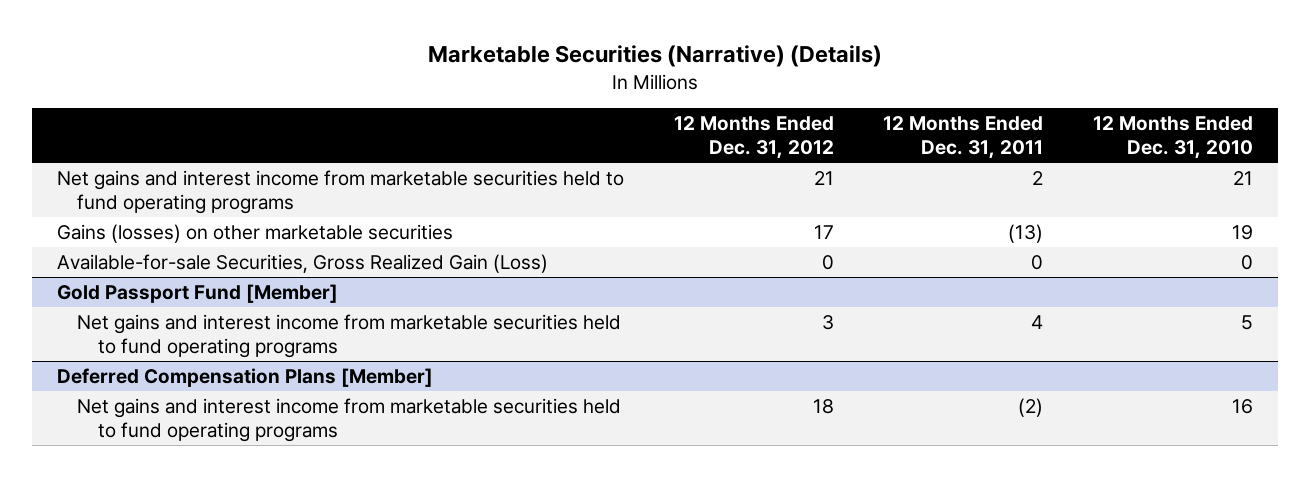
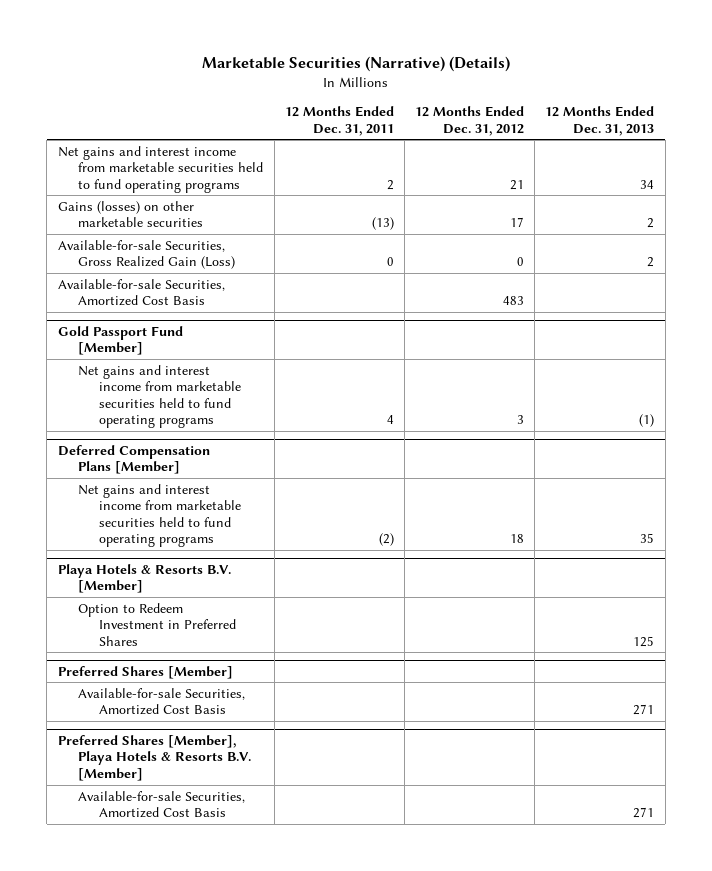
- | 12 Months Ended Dec. 31, 2012 | 12 Months Ended Dec. 31, 2011 | 12 Months Ended Dec. 31, 2010
+ | 12 Months Ended Dec. 31, 2011 | 12 Months Ended Dec. 31, 2012 | 12 Months Ended Dec. 31, 2013
+ Available-for-sale Securities, Amortized Cost Basis | | 483 |
+ Playa Hotels & Resorts B.V. [Member]
+ Option to Redeem Investment in Preferred Shares | | | 125
+ Preferred Shares [Member]
+ Available-for-sale Securities, Amortized Cost Basis | | | 271
+ Preferred Shares [Member], Playa Hotels & Resorts B.V. [Member]
+ Available-for-sale Securities, Amortized Cost Basis | | | 271

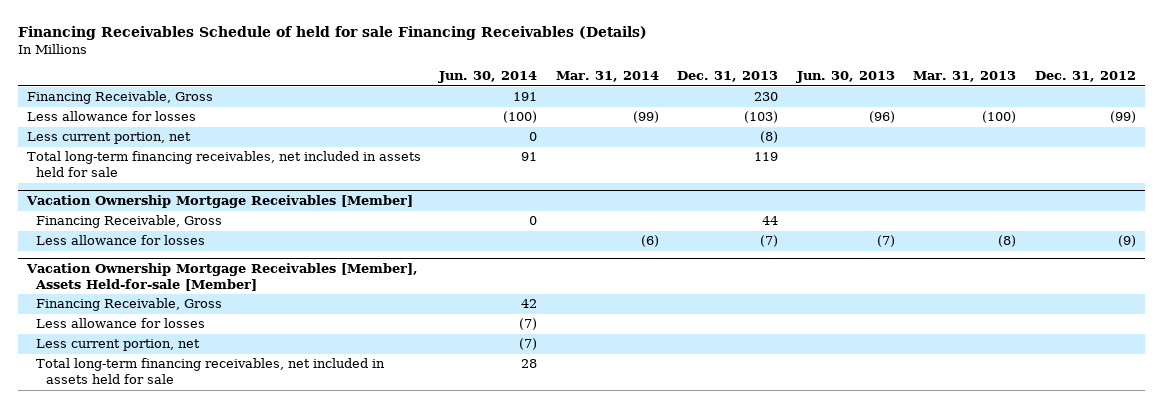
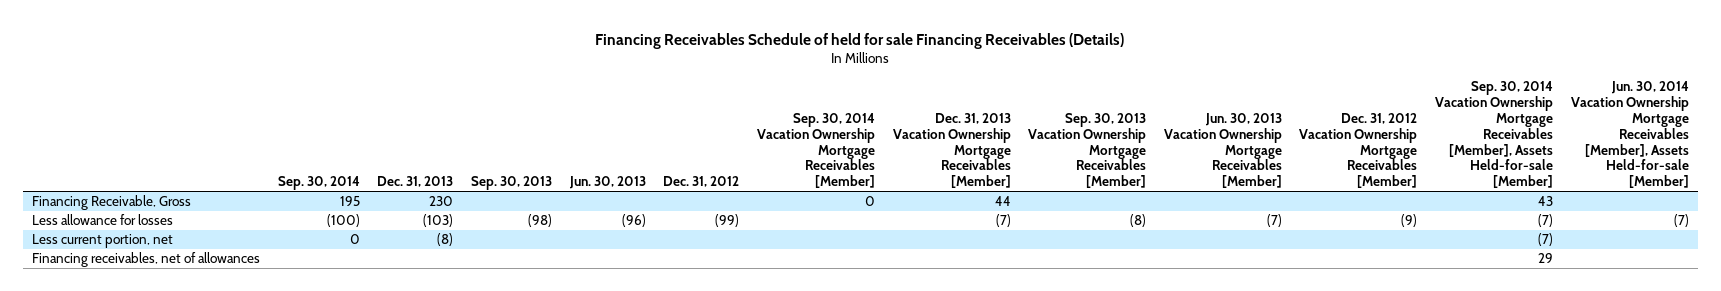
- | Jun. 30, 2014 | Mar. 31, 2014 | Dec. 31, 2013 | Jun. 30, 2013 | Mar. 31, 2013 | Dec. 31, 2012
+ | Sep. 30, 2014 | Dec. 31, 2013 | Sep. 30, 2013 | Jun. 30, 2013 | Dec. 31, 2012 | Sep. 30, 2014 Vacation Ownership Mortgage Receivables [Member] | Dec. 31, 2013 Vacation Ownership Mortgage Receivables [Member] | Sep. 30, 2013 Vacation Ownership Mortgage Receivables [Member] | Jun. 30, 2013 Vacation Ownership Mortgage Receivables [Member] | Dec. 31, 2012 Vacation Ownership Mortgage Receivables [Member] | Sep. 30, 2014 Vacation Ownership Mortgage Receivables [Member], Assets Held-for-sale [Member] | Jun. 30, 2014 Vacation Ownership Mortgage Receivables [Member], Assets Held-for-sale [Member]
- Total long-term financing receivables, net included in assets held for sale | 91 | | 119 | | |
- Vacation Ownership Mortgage Receivables [Member]
- Financing Receivable, Gross | 0 | | 44 | | |
- Less allowance for losses | | (6) | (7) | (7) | (8) | (9)
- Vacation Ownership Mortgage Receivables [Member], Assets Held-for-sale [Member]
- Financing Receivable, Gross | 42 | | | | |
- Less allowance for losses | (7) | | | | |
- Less current portion, net | (7) | | | | |
- Total long-term financing receivables, net included in assets held for sale | 28 | | | | |
+ Financing receivables, net of allowances | | | | | | | | | | | 29 |

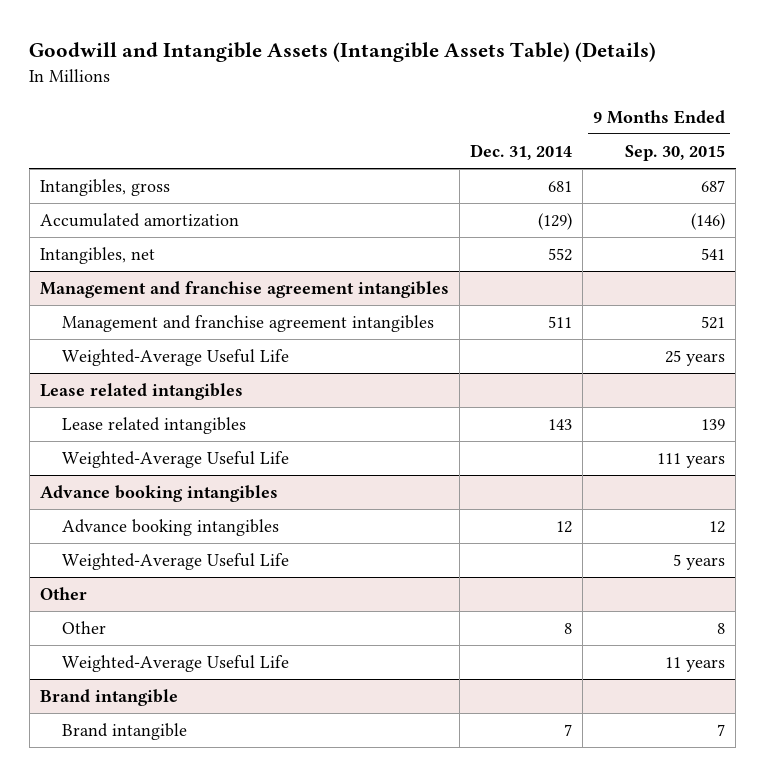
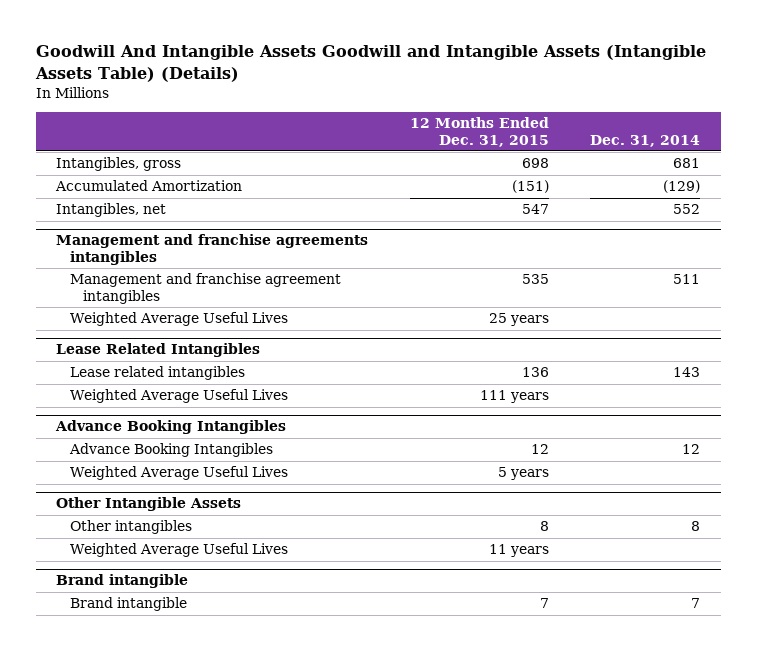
- Goodwill and Intangible Assets (Intangible Assets Table) (Details)
+ Goodwill And Intangible Assets Goodwill and Intangible Assets (Intangible Assets Table) (Details)
- | Dec. 31, 2014 | 9 Months Ended Sep. 30, 2015
+ | 12 Months Ended Dec. 31, 2015 | Dec. 31, 2014
- Accumulated amortization | (129) | (146)
+ Accumulated Amortization | (151) | (129)
- Management and franchise agreement intangibles
+ Management and franchise agreements intangibles
- Weighted-Average Useful Life | | 25 years
- Lease related intangibles
+ Weighted Average Useful Lives | 25 years |
+ Lease Related Intangibles
- Weighted-Average Useful Life | | 111 years
- Advance booking intangibles
- Advance booking intangibles | 12 | 12
- Weighted-Average Useful Life | | 5 years
- Other
- Other | 8 | 8
- Weighted-Average Useful Life | | 11 years
+ Weighted Average Useful Lives | 111 years |
+ Advance Booking Intangibles
+ Advance Booking Intangibles | 12 | 12
+ Weighted Average Useful Lives | 5 years |
+ Other Intangible Assets
+ Other intangibles | 8 | 8
+ Weighted Average Useful Lives | 11 years |

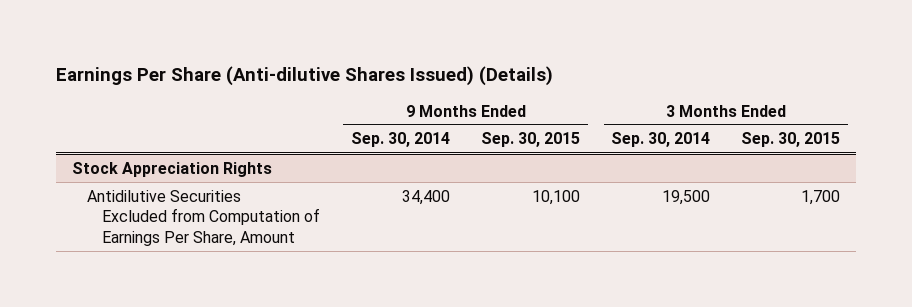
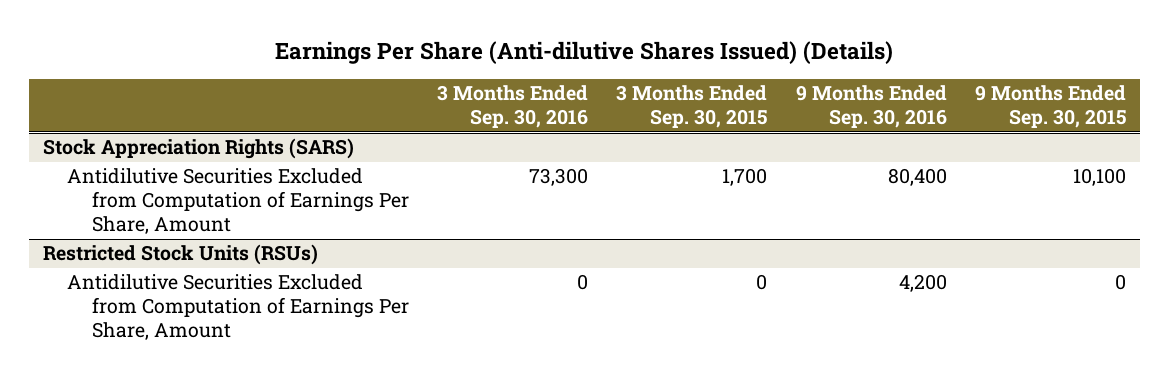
- | 9 Months Ended Sep. 30, 2014 | 9 Months Ended Sep. 30, 2015 | 3 Months Ended Sep. 30, 2014 | 3 Months Ended Sep. 30, 2015
+ | 3 Months Ended Sep. 30, 2016 | 3 Months Ended Sep. 30, 2015 | 9 Months Ended Sep. 30, 2016 | 9 Months Ended Sep. 30, 2015
- Stock Appreciation Rights
+ Stock Appreciation Rights (SARS)
+ Restricted Stock Units (RSUs)
+ Antidilutive Securities Excluded from Computation of Earnings Per Share, Amount | 0 | 0 | 4,200 | 0

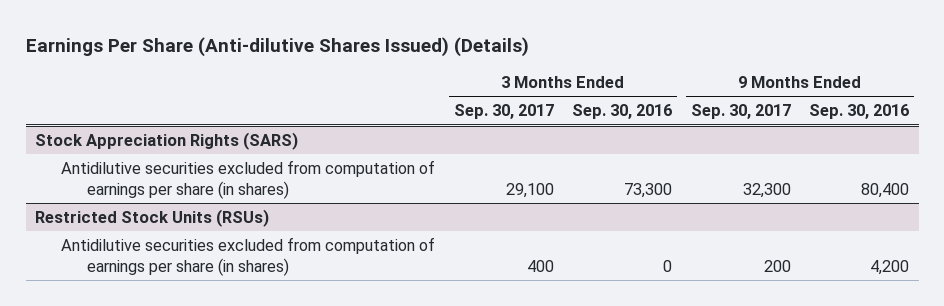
- | 3 Months Ended Sep. 30, 2016 | 3 Months Ended Sep. 30, 2015 | 9 Months Ended Sep. 30, 2016 | 9 Months Ended Sep. 30, 2015
+ | 3 Months Ended Sep. 30, 2017 | 3 Months Ended Sep. 30, 2016 | 9 Months Ended Sep. 30, 2017 | 9 Months Ended Sep. 30, 2016
@ Stock Appreciation Rights (SARS)
- Antidilutive Securities Excluded from Computation of Earnings Per Share, Amount | 73,300 | 1,700 | 80,400 | 10,100
+ Antidilutive securities excluded from computation of earnings per share (in shares) | 29,100 | 73,300 | 32,300 | 80,400
@ Restricted Stock Units (RSUs)
- Antidilutive Securities Excluded from Computation of Earnings Per Share, Amount | 0 | 0 | 4,200 | 0
+ Antidilutive securities excluded from computation of earnings per share (in shares) | 400 | 0 | 200 | 4,200

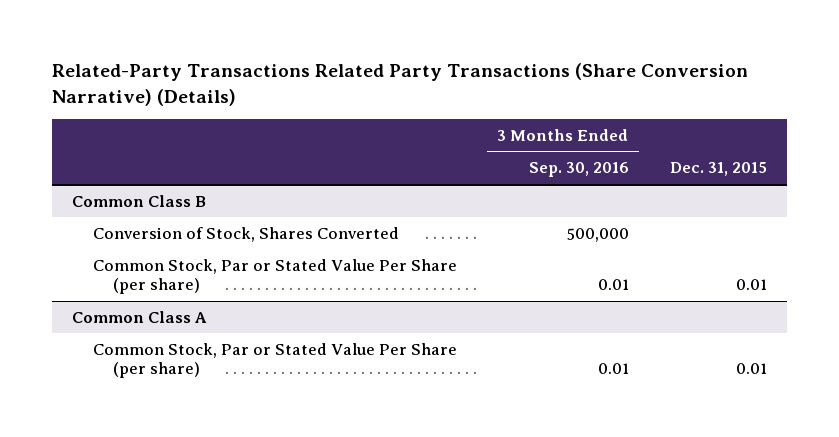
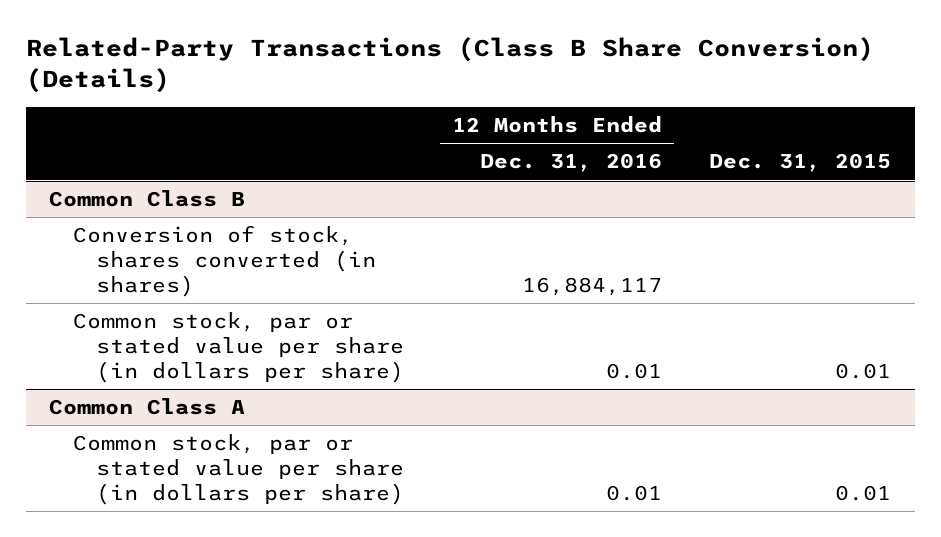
- Related-Party Transactions Related Party Transactions (Share Conversion Narrative) (Details)
+ Related-Party Transactions (Class B Share Conversion) (Details)
- | 3 Months Ended Sep. 30, 2016 | Dec. 31, 2015
+ | 12 Months Ended Dec. 31, 2016 | Dec. 31, 2015
@ Common Class B
- Conversion of Stock, Shares Converted | 500,000 |
- Common Stock, Par or Stated Value Per Share (per share) | 0.01 | 0.01
+ Conversion of stock, shares converted (in shares) | 16,884,117 |
+ Common stock, par or stated value per share (in dollars per share) | 0.01 | 0.01
@ Common Class A
- Common Stock, Par or Stated Value Per Share (per share) | 0.01 | 0.01
+ Common stock, par or stated value per share (in dollars per share) | 0.01 | 0.01

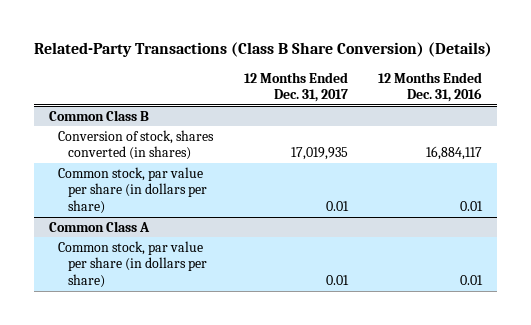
- | 12 Months Ended Dec. 31, 2016 | Dec. 31, 2015
+ | 12 Months Ended Dec. 31, 2017 | 12 Months Ended Dec. 31, 2016
@ Common Class B
- Common stock, par or stated value per share (in dollars per share) | 0.01 | 0.01
+ Common stock, par value per share (in dollars per share) | 0.01 | 0.01
@ Common Class A
- Common stock, par or stated value per share (in dollars per share) | 0.01 | 0.01
+ Common stock, par value per share (in dollars per share) | 0.01 | 0.01

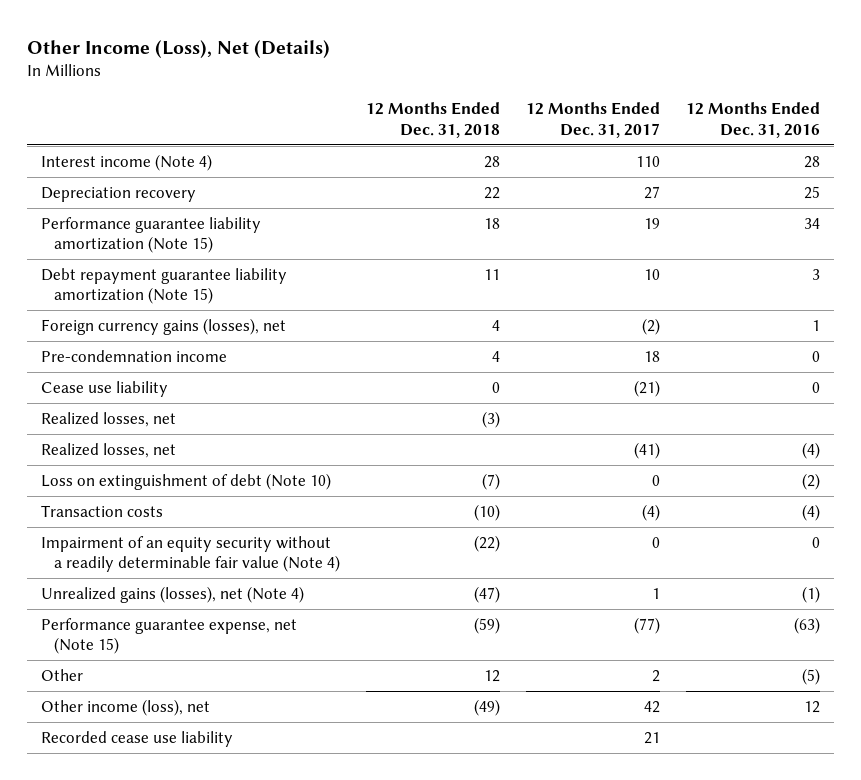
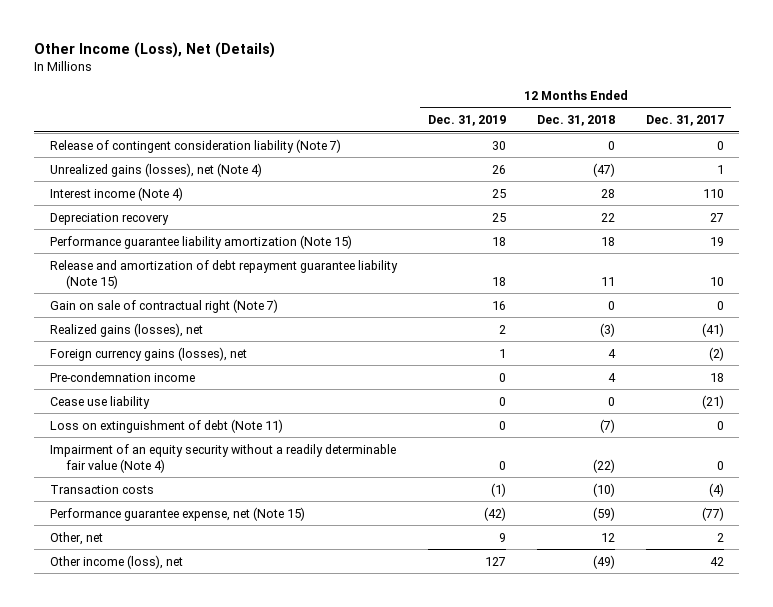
- | 12 Months Ended Dec. 31, 2018 | 12 Months Ended Dec. 31, 2017 | 12 Months Ended Dec. 31, 2016
+ | 12 Months Ended Dec. 31, 2019 | 12 Months Ended Dec. 31, 2018 | 12 Months Ended Dec. 31, 2017
+ Release of contingent consideration liability (Note 7) | 30 | 0 | 0
moved up: Unrealized gains (losses), net (Note 4) | 26 | (47) | 1
- Debt repayment guarantee liability amortization (Note 15) | 11 | 10 | 3
+ Release and amortization of debt repayment guarantee liability (Note 15) | 18 | 11 | 10
+ Gain on sale of contractual right (Note 7) | 16 | 0 | 0
+ Realized gains (losses), net | 2 | (3) | (41)
- Realized losses, net | (3) | |
- Realized losses, net | | (41) | (4)
- Loss on extinguishment of debt (Note 10) | (7) | 0 | (2)
+ Loss on extinguishment of debt (Note 11) | 0 | (7) | 0
moved down: Transaction costs | (1) | (10) | (4)
- Other | 12 | 2 | (5)
+ Other, net | 9 | 12 | 2
- Recorded cease use liability | | 21 |

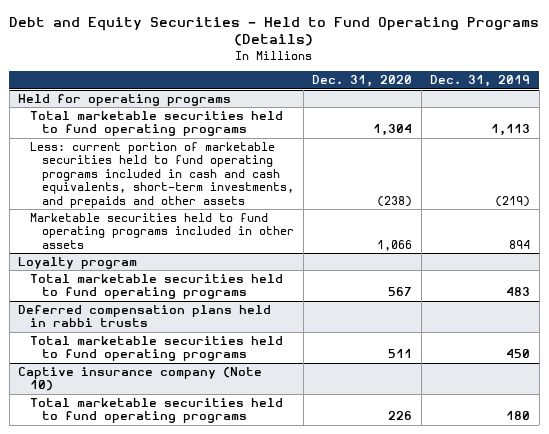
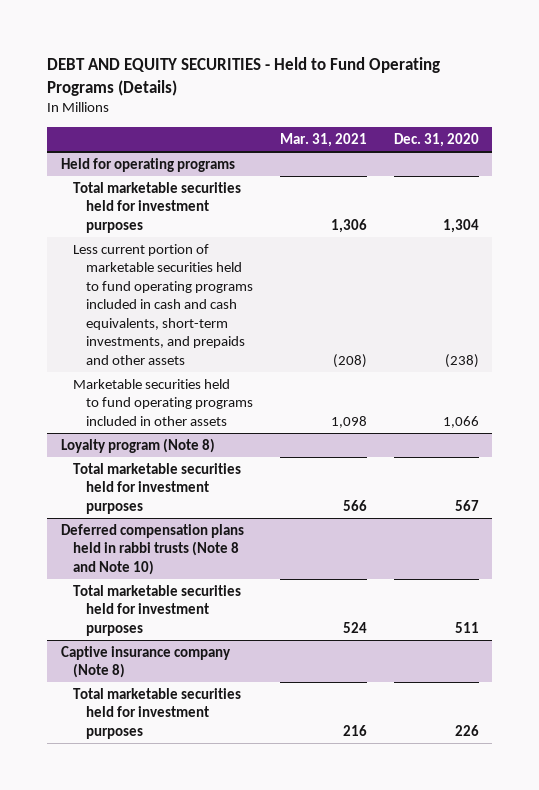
- Debt and Equity Securities - Held to Fund Operating Programs (Details)
+ DEBT AND EQUITY SECURITIES - Held to Fund Operating Programs (Details)
- | Dec. 31, 2020 | Dec. 31, 2019
+ | Mar. 31, 2021 | Dec. 31, 2020
@ Held for operating programs
- Total marketable securities held to fund operating programs | 1,304 | 1,113
- Less: current portion of marketable securities held to fund operating programs included in cash and cash equivalents, short-term investments, and prepaids and other assets | (238) | (219)
+ Total marketable securities held for investment purposes | 1,306 | 1,304
+ Less current portion of marketable securities held to fund operating programs included in cash and cash equivalents, short-term investments, and prepaids and other assets | (208) | (238)
- Loyalty program
- Total marketable securities held to fund operating programs | 567 | 483
- Deferred compensation plans held in rabbi trusts
- Total marketable securities held to fund operating programs | 511 | 450
- Captive insurance company (Note 10)
- Total marketable securities held to fund operating programs | 226 | 180
+ Loyalty program (Note 8)
+ Total marketable securities held for investment purposes | 566 | 567
+ Deferred compensation plans held in rabbi trusts (Note 8 and Note 10)
+ Total marketable securities held for investment purposes | 524 | 511
+ Captive insurance company (Note 8)
+ Total marketable securities held for investment purposes | 216 | 226

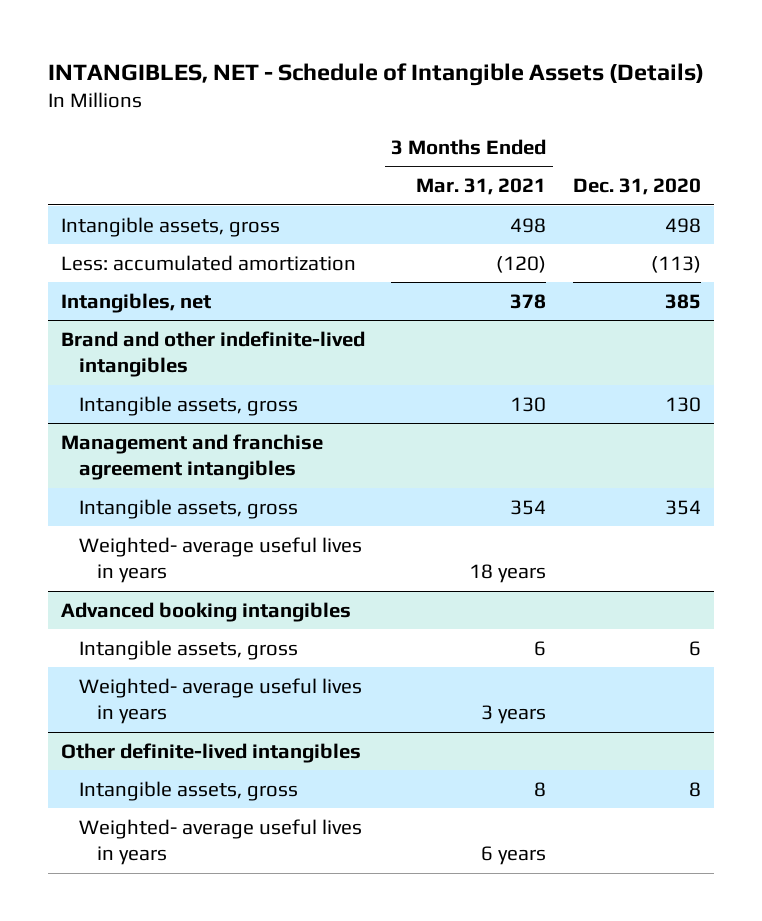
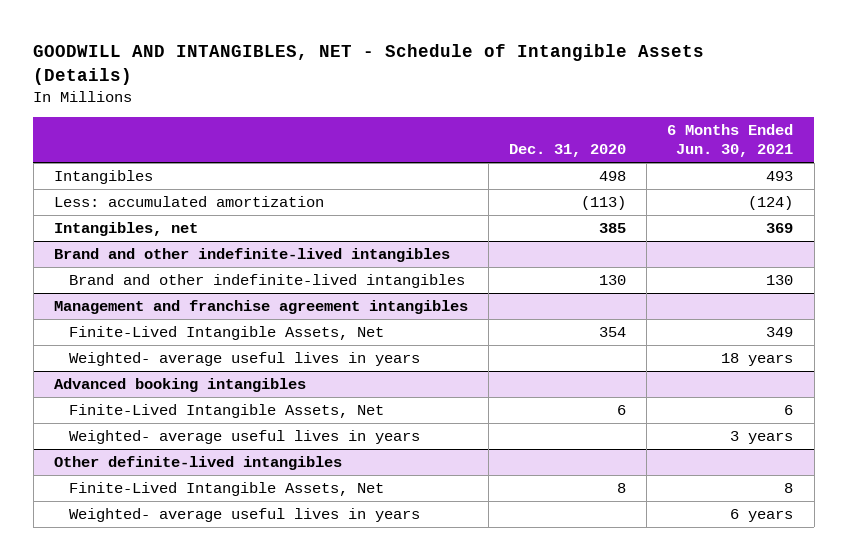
- INTANGIBLES, NET - Schedule of Intangible Assets (Details)
+ GOODWILL AND INTANGIBLES, NET - Schedule of Intangible Assets (Details)
- | 3 Months Ended Mar. 31, 2021 | Dec. 31, 2020
+ | Dec. 31, 2020 | 6 Months Ended Jun. 30, 2021
- Intangible assets, gross | 498 | 498
+ Intangibles | 498 | 493
@ Brand and other indefinite-lived intangibles
- Intangible assets, gross | 130 | 130
+ Brand and other indefinite-lived intangibles | 130 | 130
@ Management and franchise agreement intangibles
- Intangible assets, gross | 354 | 354
+ Finite-Lived Intangible Assets, Net | 354 | 349
@ Advanced booking intangibles
- Intangible assets, gross | 6 | 6
+ Finite-Lived Intangible Assets, Net | 6 | 6
@ Other definite-lived intangibles
- Intangible assets, gross | 8 | 8
+ Finite-Lived Intangible Assets, Net | 8 | 8

